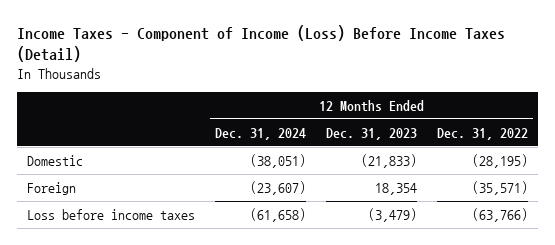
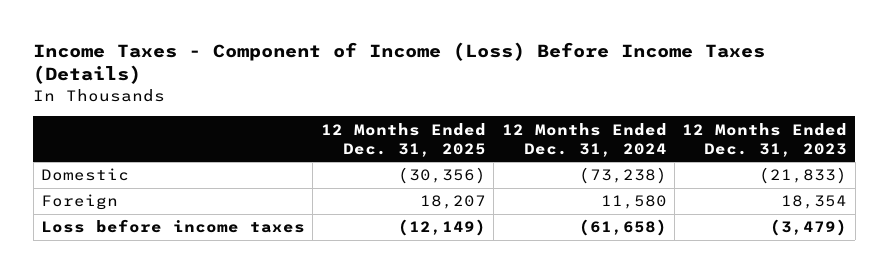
- Income Taxes - Component of Income (Loss) Before Income Taxes (Detail)
+ Income Taxes - Component of Income (Loss) Before Income Taxes (Details)
- | 12 Months Ended Dec. 31, 2024 | 12 Months Ended Dec. 31, 2023 | 12 Months Ended Dec. 31, 2022
+ | 12 Months Ended Dec. 31, 2025 | 12 Months Ended Dec. 31, 2024 | 12 Months Ended Dec. 31, 2023
- Domestic | (38,051) | (21,833) | (28,195)
- Foreign | (23,607) | 18,354 | (35,571)
+ Domestic | (30,356) | (73,238) | (21,833)
+ Foreign | 18,207 | 11,580 | 18,354

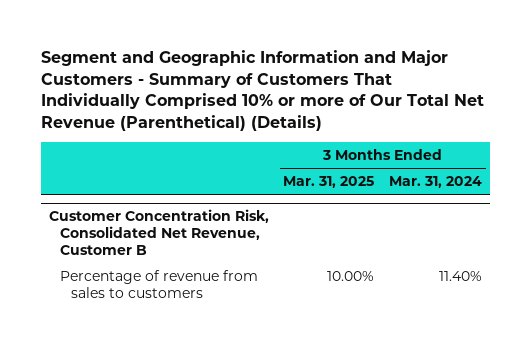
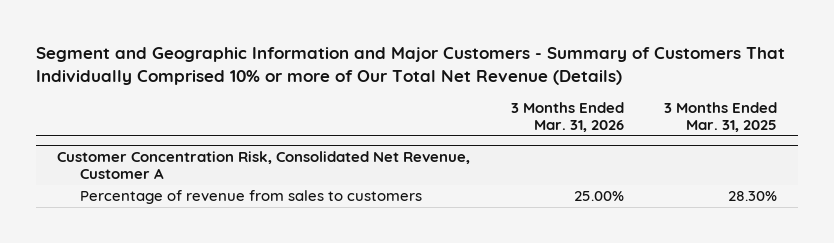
- Segment and Geographic Information and Major Customers - Summary of Customers That Individually Comprised 10% or more of Our Total Net Revenue (Parenthetical) (Details)
+ Segment and Geographic Information and Major Customers - Summary of Customers That Individually Comprised 10% or more of Our Total Net Revenue (Details)
- | 3 Months Ended Mar. 31, 2025 | 3 Months Ended Mar. 31, 2024
+ | 3 Months Ended Mar. 31, 2026 | 3 Months Ended Mar. 31, 2025
- Customer Concentration Risk, Consolidated Net Revenue, Customer B
- Percentage of revenue from sales to customers | 10.00% | 11.40%
+ Customer Concentration Risk, Consolidated Net Revenue, Customer A
+ Percentage of revenue from sales to customers | 25.00% | 28.30%

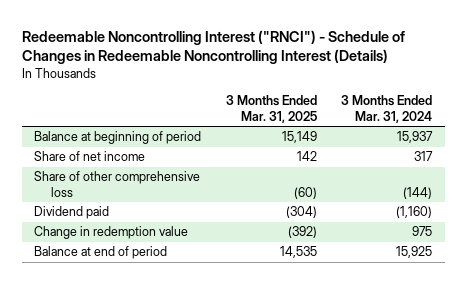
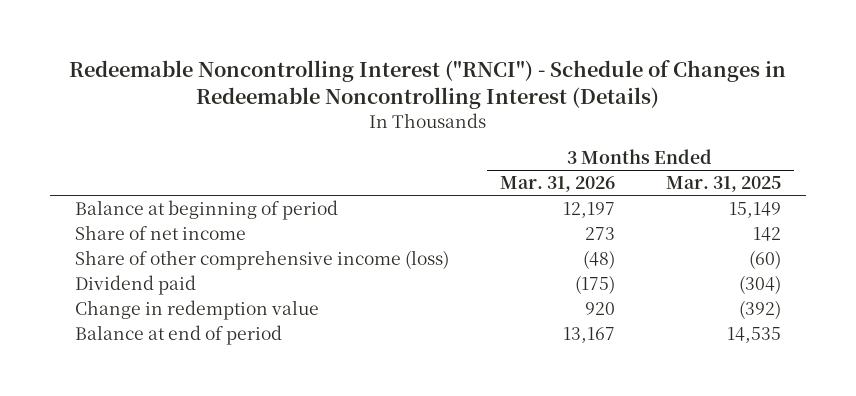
- | 3 Months Ended Mar. 31, 2025 | 3 Months Ended Mar. 31, 2024
+ | 3 Months Ended Mar. 31, 2026 | 3 Months Ended Mar. 31, 2025
- Share of other comprehensive loss | (60) | (144)
+ Share of other comprehensive income (loss) | (48) | (60)

